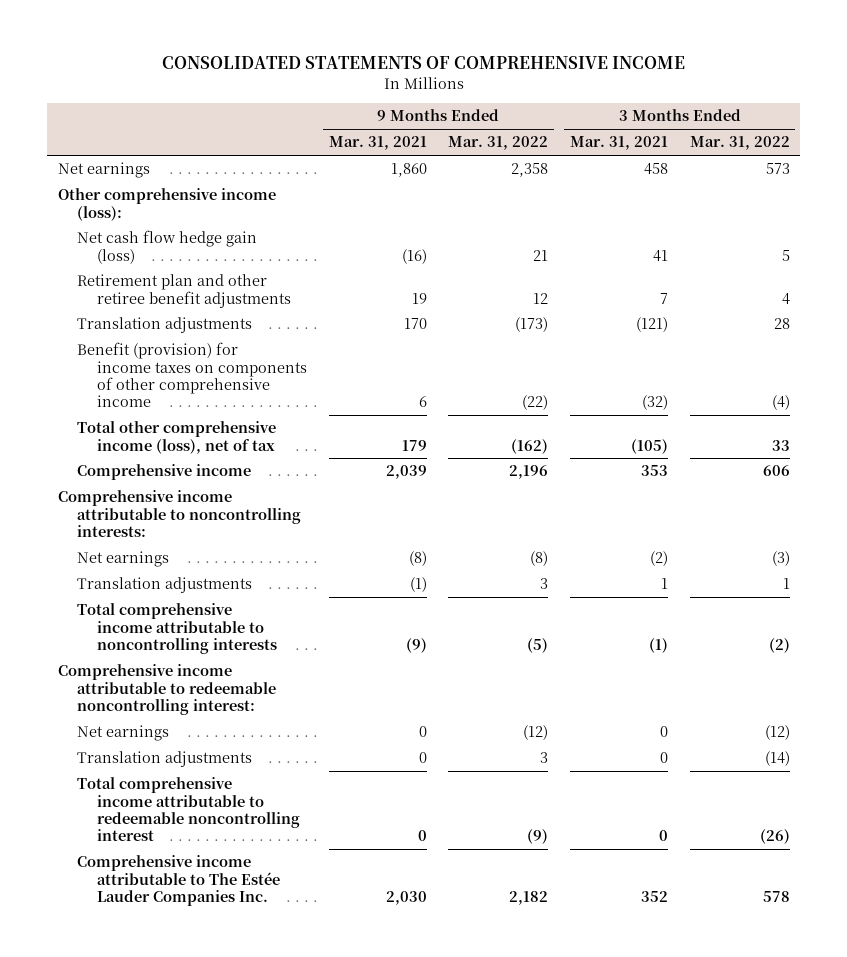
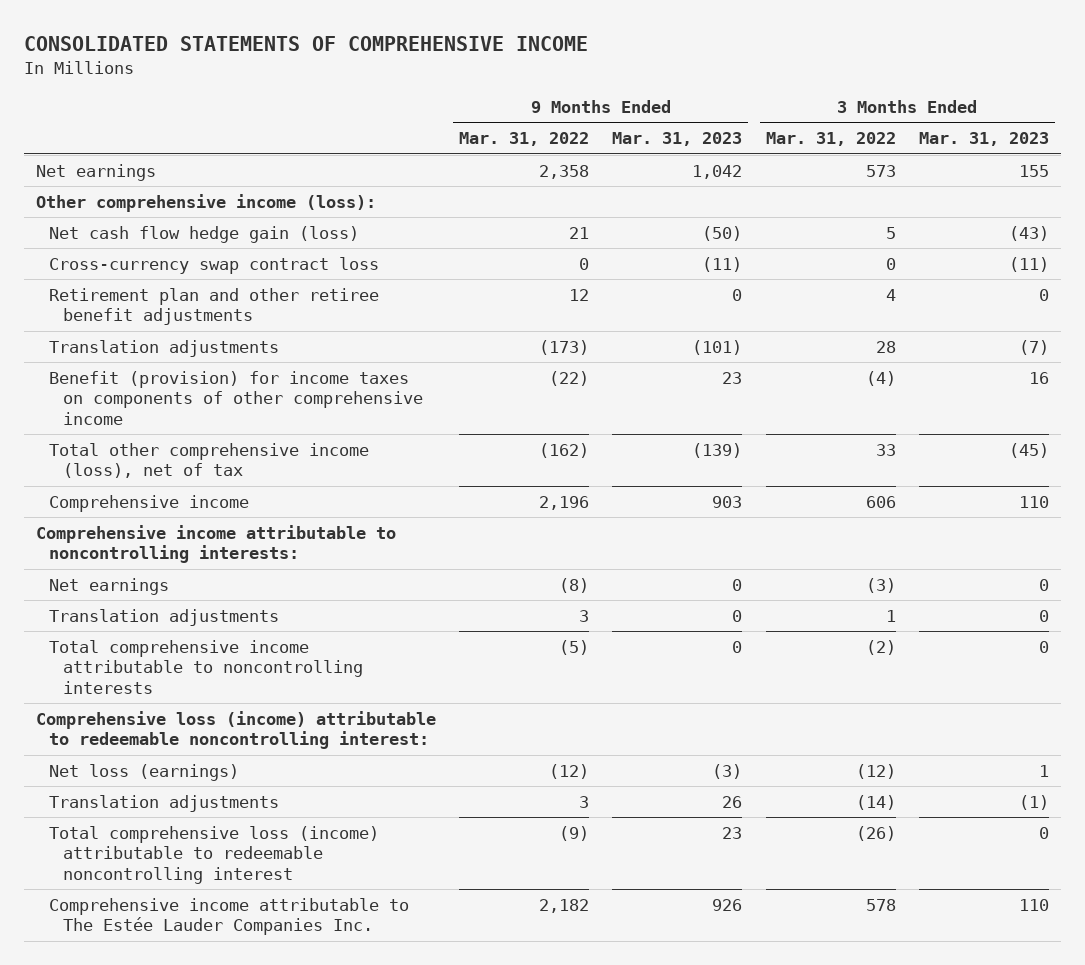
- | 9 Months Ended Mar. 31, 2021 | 9 Months Ended Mar. 31, 2022 | 3 Months Ended Mar. 31, 2021 | 3 Months Ended Mar. 31, 2022
+ | 9 Months Ended Mar. 31, 2022 | 9 Months Ended Mar. 31, 2023 | 3 Months Ended Mar. 31, 2022 | 3 Months Ended Mar. 31, 2023
+ Cross-currency swap contract loss | 0 | (11) | 0 | (11)
- Comprehensive income attributable to redeemable noncontrolling interest:
- Net earnings | 0 | (12) | 0 | (12)
+ Comprehensive loss (income) attributable to redeemable noncontrolling interest:
+ Net loss (earnings) | (12) | (3) | (12) | 1
- Total comprehensive income attributable to redeemable noncontrolling interest | 0 | (9) | 0 | (26)
+ Total comprehensive loss (income) attributable to redeemable noncontrolling interest | (9) | 23 | (26) | 0

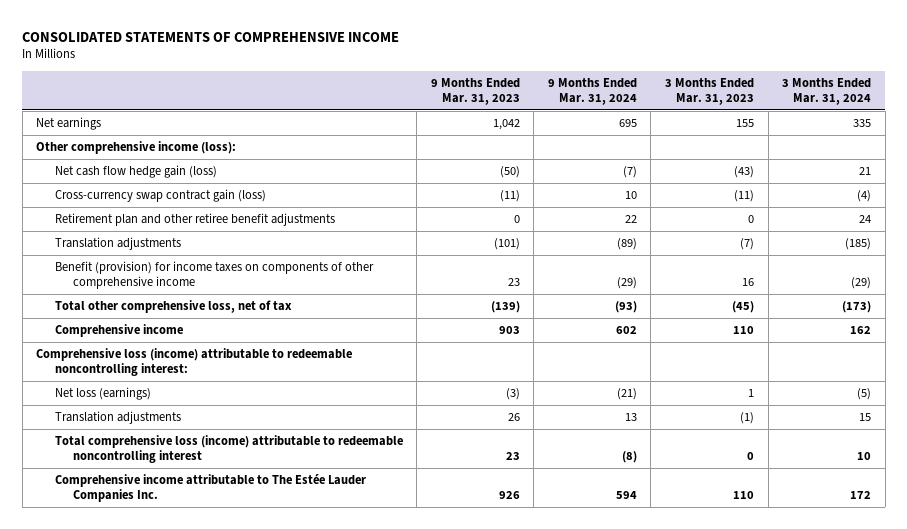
- | 9 Months Ended Mar. 31, 2022 | 9 Months Ended Mar. 31, 2023 | 3 Months Ended Mar. 31, 2022 | 3 Months Ended Mar. 31, 2023
+ | 9 Months Ended Mar. 31, 2023 | 9 Months Ended Mar. 31, 2024 | 3 Months Ended Mar. 31, 2023 | 3 Months Ended Mar. 31, 2024
- Cross-currency swap contract loss | 0 | (11) | 0 | (11)
+ Cross-currency swap contract gain (loss) | (11) | 10 | (11) | (4)
- Total other comprehensive income (loss), net of tax | (162) | (139) | 33 | (45)
+ Total other comprehensive loss, net of tax | (139) | (93) | (45) | (173)
- Comprehensive income attributable to noncontrolling interests:
- Net earnings | (8) | 0 | (3) | 0
- Translation adjustments | 3 | 0 | 1 | 0
- Total comprehensive income attributable to noncontrolling interests | (5) | 0 | (2) | 0

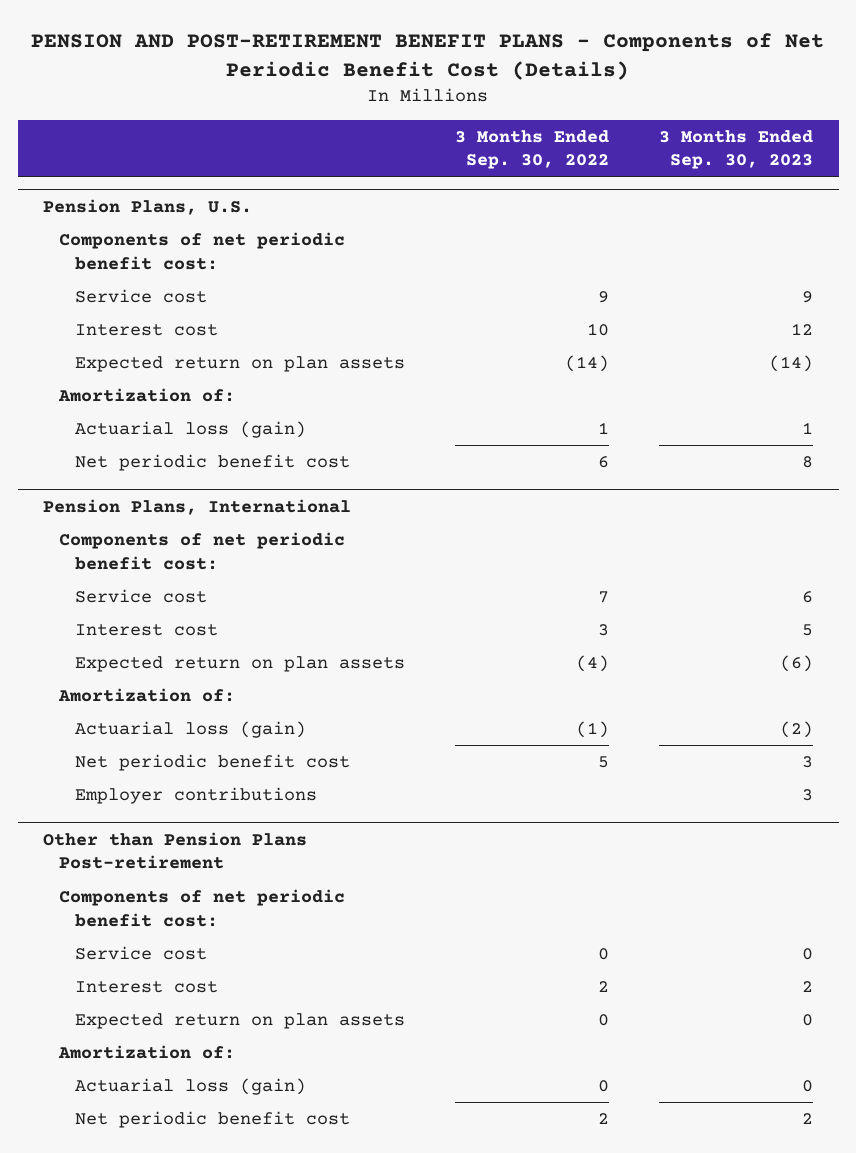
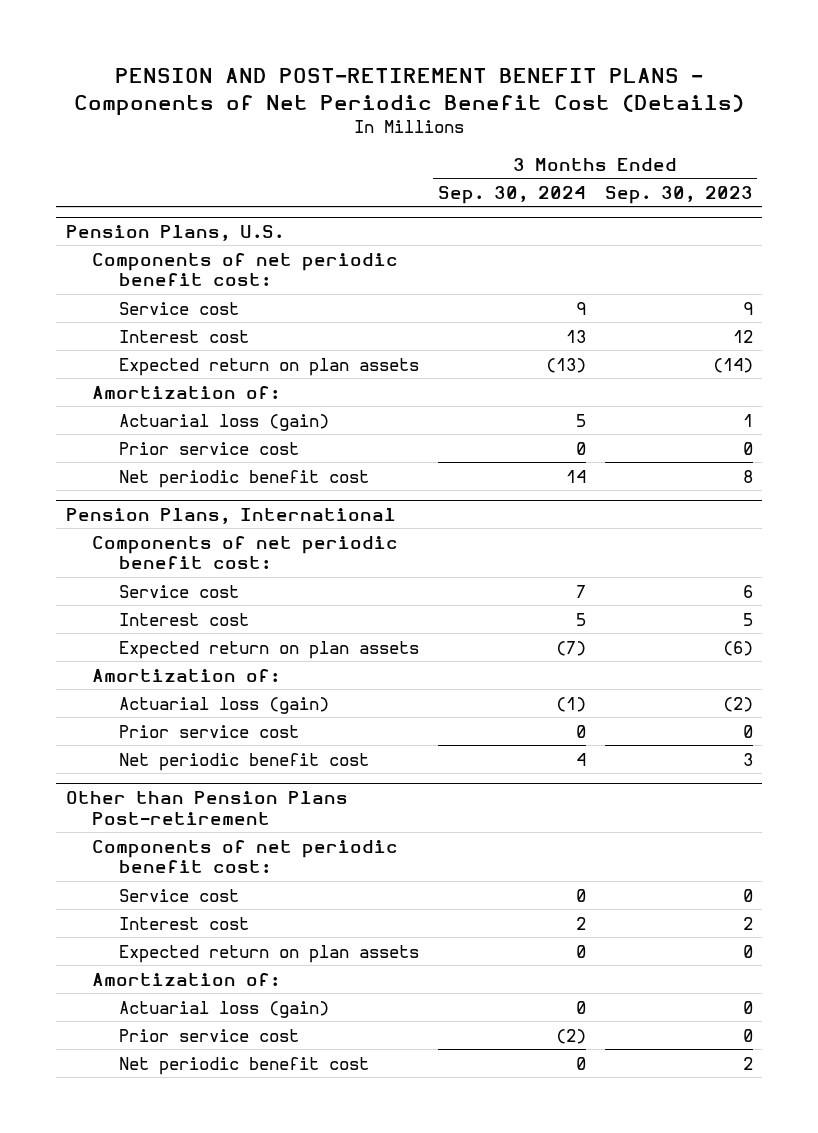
- | 3 Months Ended Sep. 30, 2022 | 3 Months Ended Sep. 30, 2023
+ | 3 Months Ended Sep. 30, 2024 | 3 Months Ended Sep. 30, 2023
@ Pension Plans, U.S.
+ Prior service cost | 0 | 0
@ Pension Plans, International
+ Prior service cost | 0 | 0
- Employer contributions | | 3
@ Other than Pension Plans Post-retirement
+ Prior service cost | (2) | 0

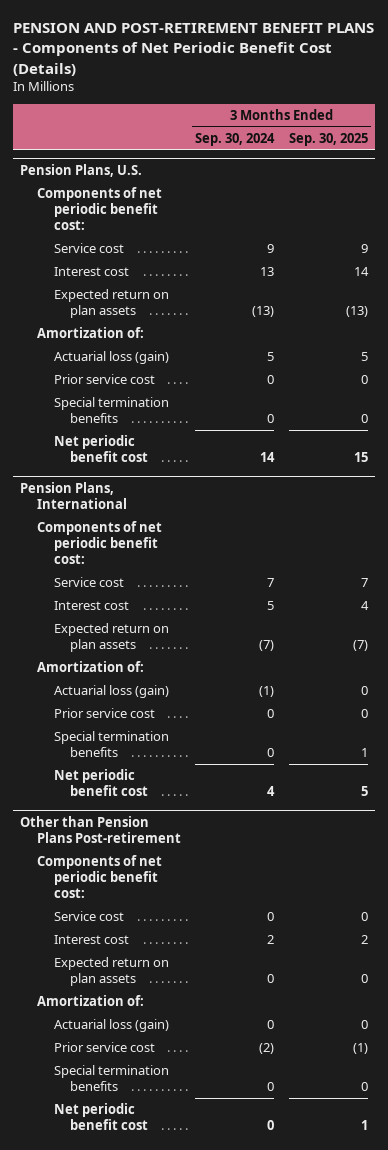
- | 3 Months Ended Sep. 30, 2024 | 3 Months Ended Sep. 30, 2023
+ | 3 Months Ended Sep. 30, 2024 | 3 Months Ended Sep. 30, 2025
@ Pension Plans, U.S.
+ Special termination benefits | 0 | 0
@ Pension Plans, International
+ Special termination benefits | 0 | 1
@ Other than Pension Plans Post-retirement
+ Special termination benefits | 0 | 0

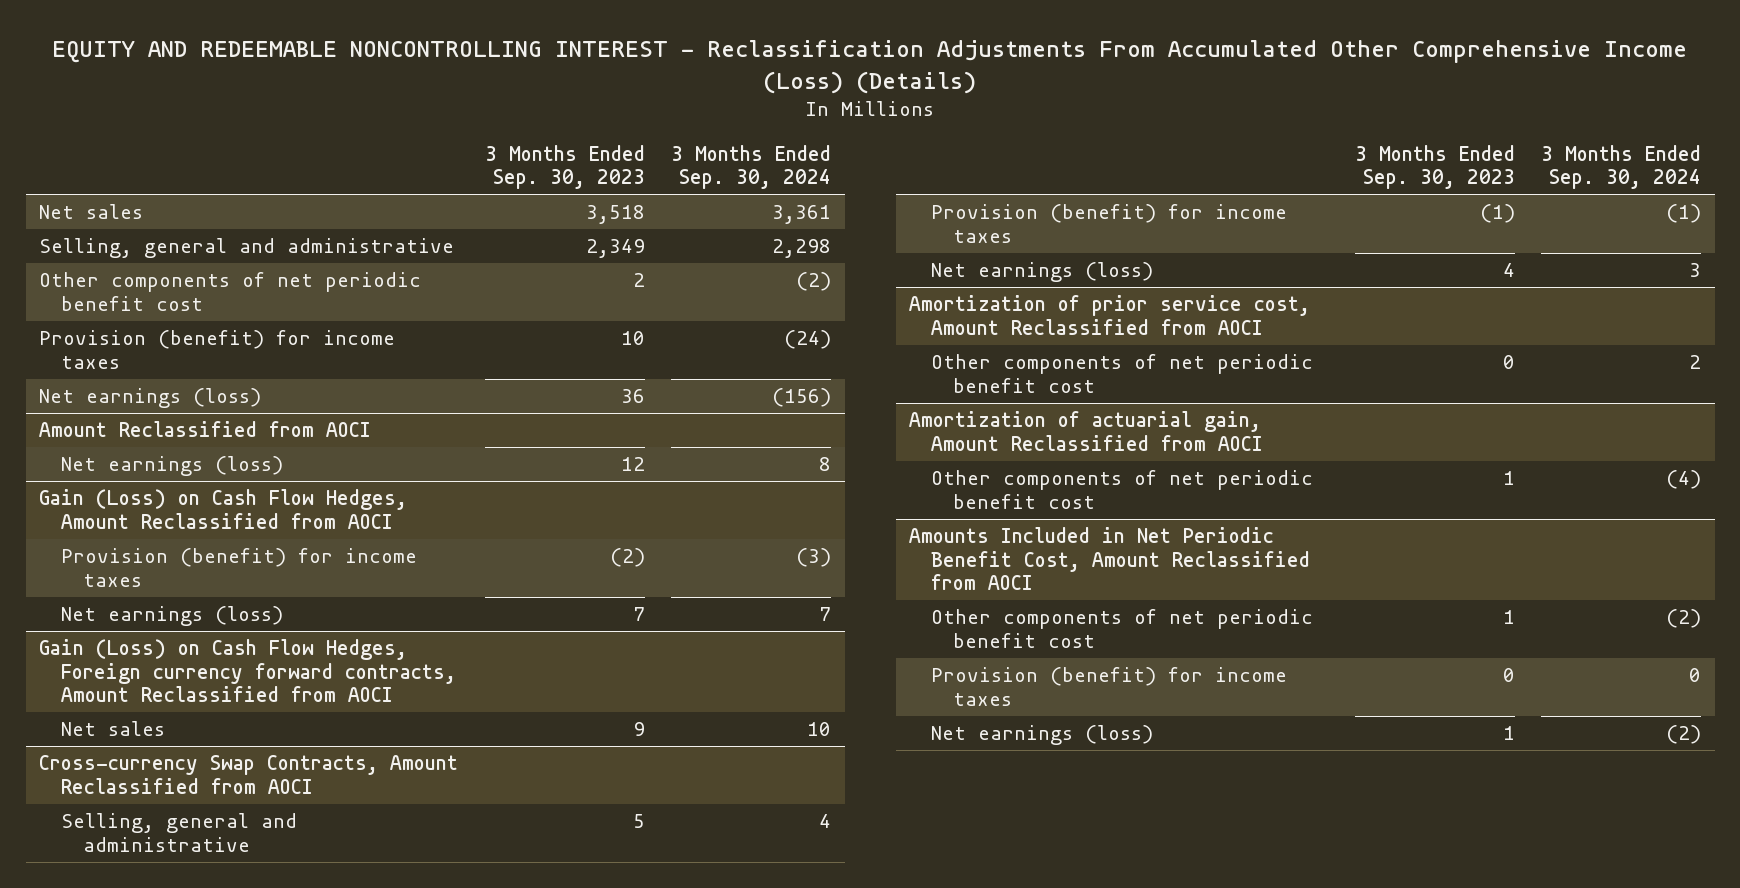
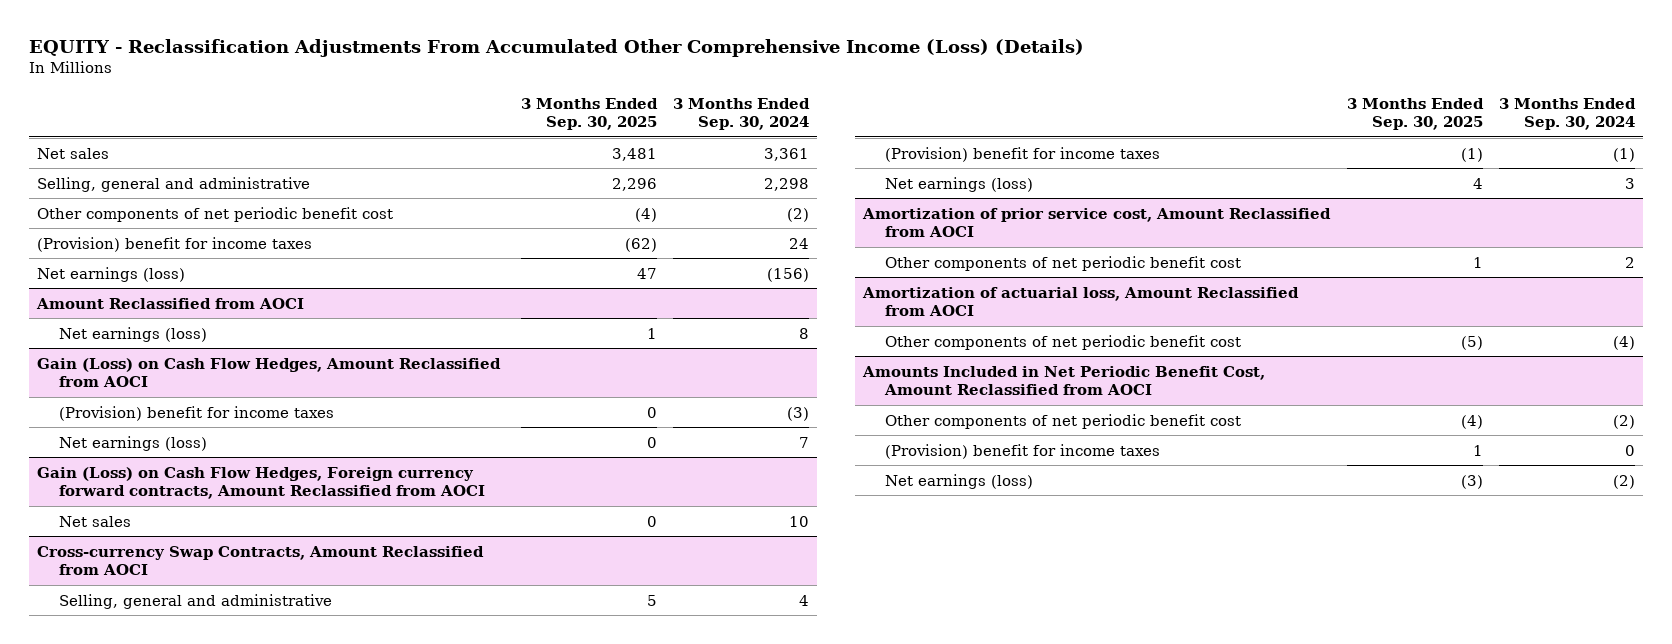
- EQUITY AND REDEEMABLE NONCONTROLLING INTEREST - Reclassification Adjustments From Accumulated Other Comprehensive Income (Loss) (Details)
+ EQUITY - Reclassification Adjustments From Accumulated Other Comprehensive Income (Loss) (Details)
- | 3 Months Ended Sep. 30, 2023 | 3 Months Ended Sep. 30, 2024
+ | 3 Months Ended Sep. 30, 2025 | 3 Months Ended Sep. 30, 2024
- Provision (benefit) for income taxes | 10 | (24)
+ (Provision) benefit for income taxes | (62) | 24
@ Gain (Loss) on Cash Flow Hedges, Amount Reclassified from AOCI
- Provision (benefit) for income taxes | (2) | (3)
+ (Provision) benefit for income taxes | 0 | (3)
@ Cross-currency Swap Contracts, Amount Reclassified from AOCI
- Provision (benefit) for income taxes | (1) | (1)
+ (Provision) benefit for income taxes | (1) | (1)
- Amortization of actuarial gain, Amount Reclassified from AOCI
+ Amortization of actuarial loss, Amount Reclassified from AOCI
@ Amounts Included in Net Periodic Benefit Cost, Amount Reclassified from AOCI
- Provision (benefit) for income taxes | 0 | 0
+ (Provision) benefit for income taxes | 1 | 0

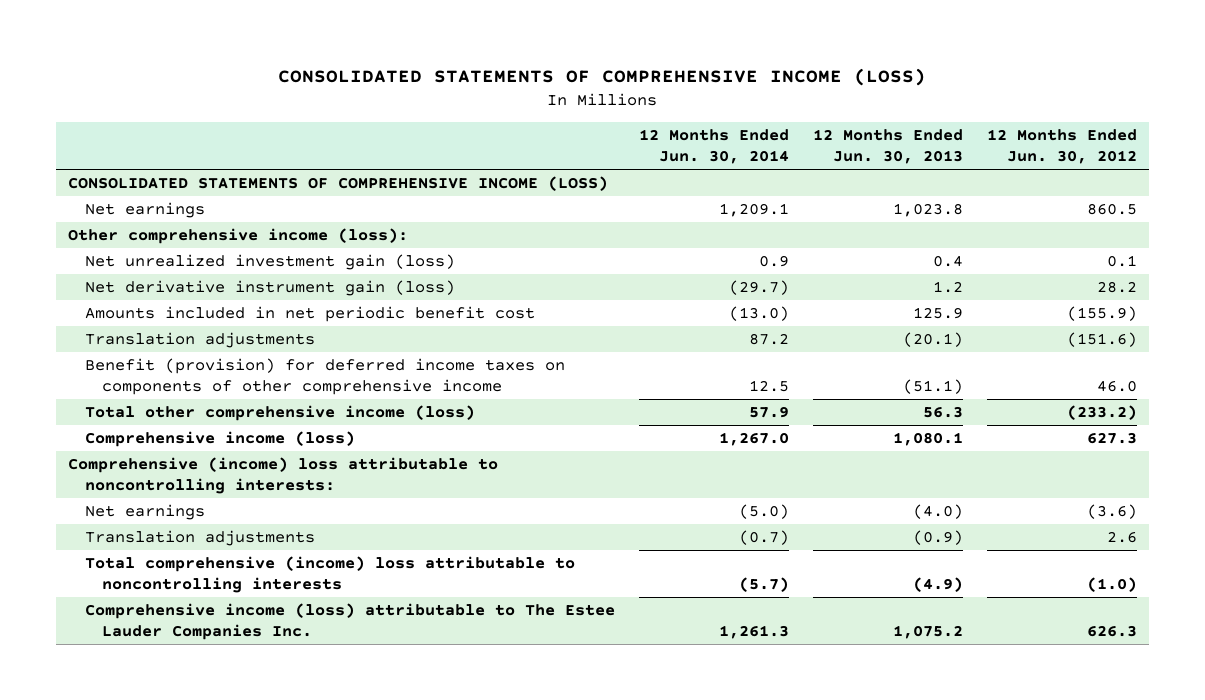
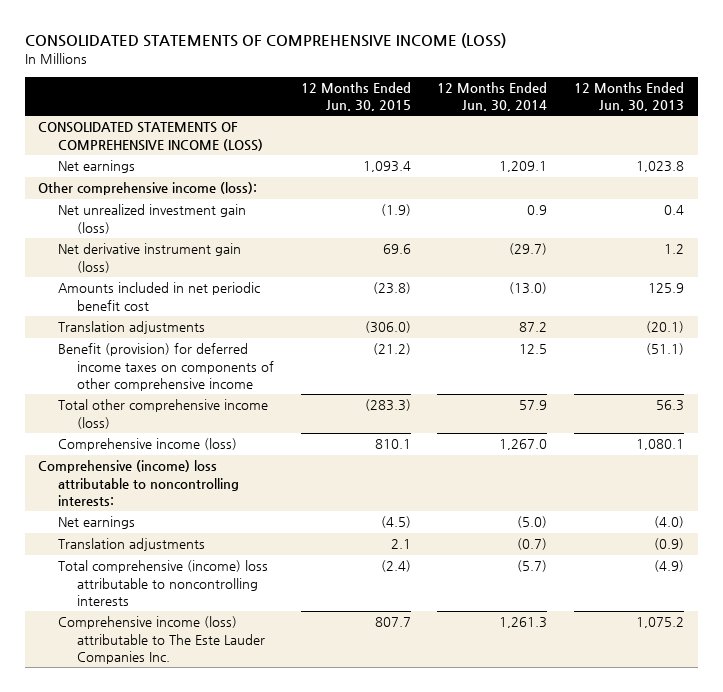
- | 12 Months Ended Jun. 30, 2014 | 12 Months Ended Jun. 30, 2013 | 12 Months Ended Jun. 30, 2012
+ | 12 Months Ended Jun. 30, 2015 | 12 Months Ended Jun. 30, 2014 | 12 Months Ended Jun. 30, 2013
- Comprehensive income (loss) attributable to The Estee Lauder Companies Inc. | 1,261.3 | 1,075.2 | 626.3
+ Comprehensive income (loss) attributable to The Este Lauder Companies Inc. | 807.7 | 1,261.3 | 1,075.2

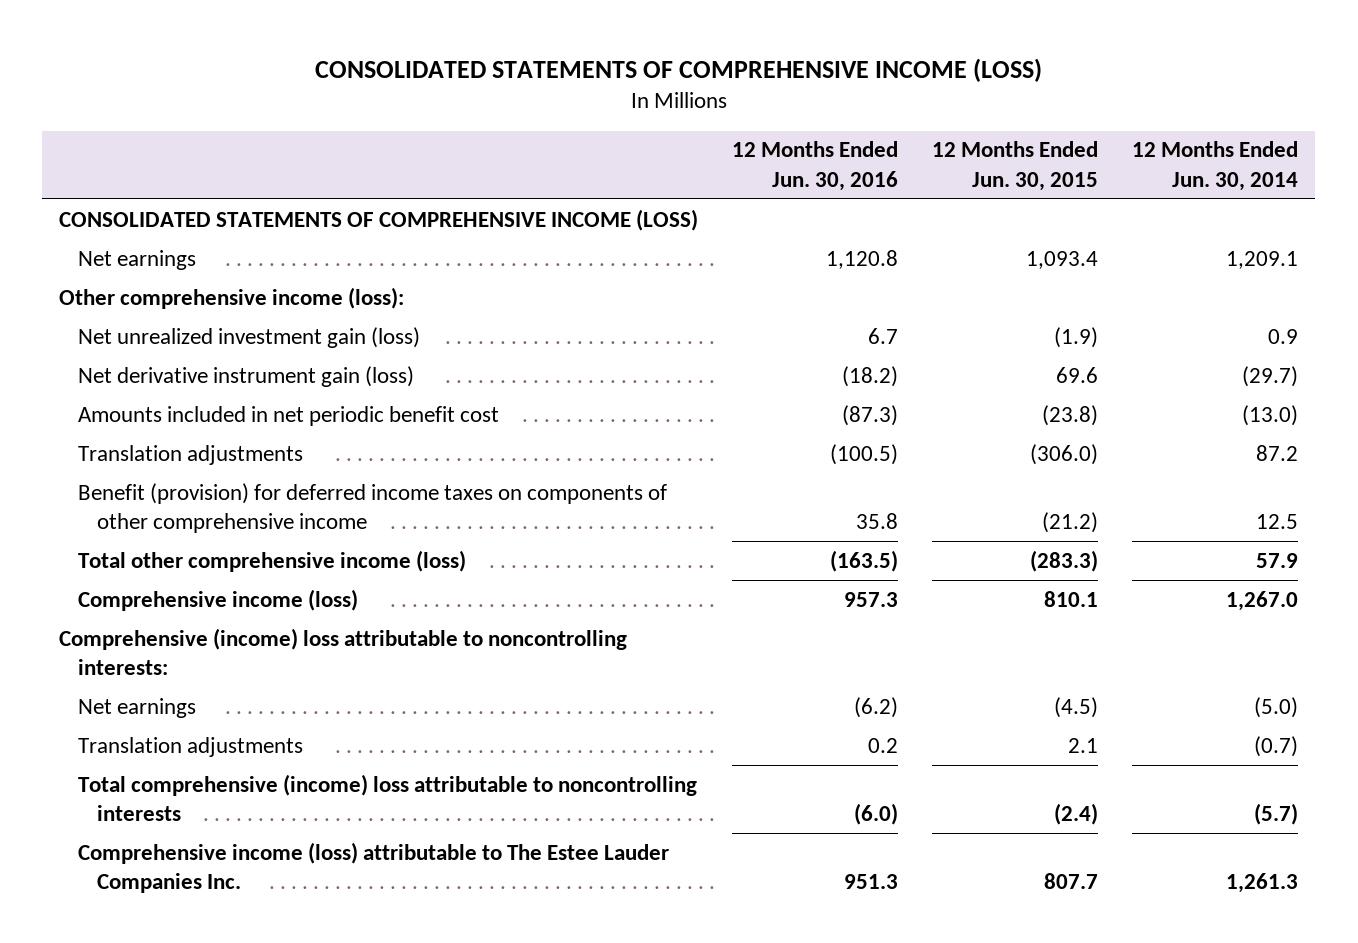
- | 12 Months Ended Jun. 30, 2015 | 12 Months Ended Jun. 30, 2014 | 12 Months Ended Jun. 30, 2013
+ | 12 Months Ended Jun. 30, 2016 | 12 Months Ended Jun. 30, 2015 | 12 Months Ended Jun. 30, 2014
- Comprehensive income (loss) attributable to The Este Lauder Companies Inc. | 807.7 | 1,261.3 | 1,075.2
+ Comprehensive income (loss) attributable to The Estee Lauder Companies Inc. | 951.3 | 807.7 | 1,261.3

